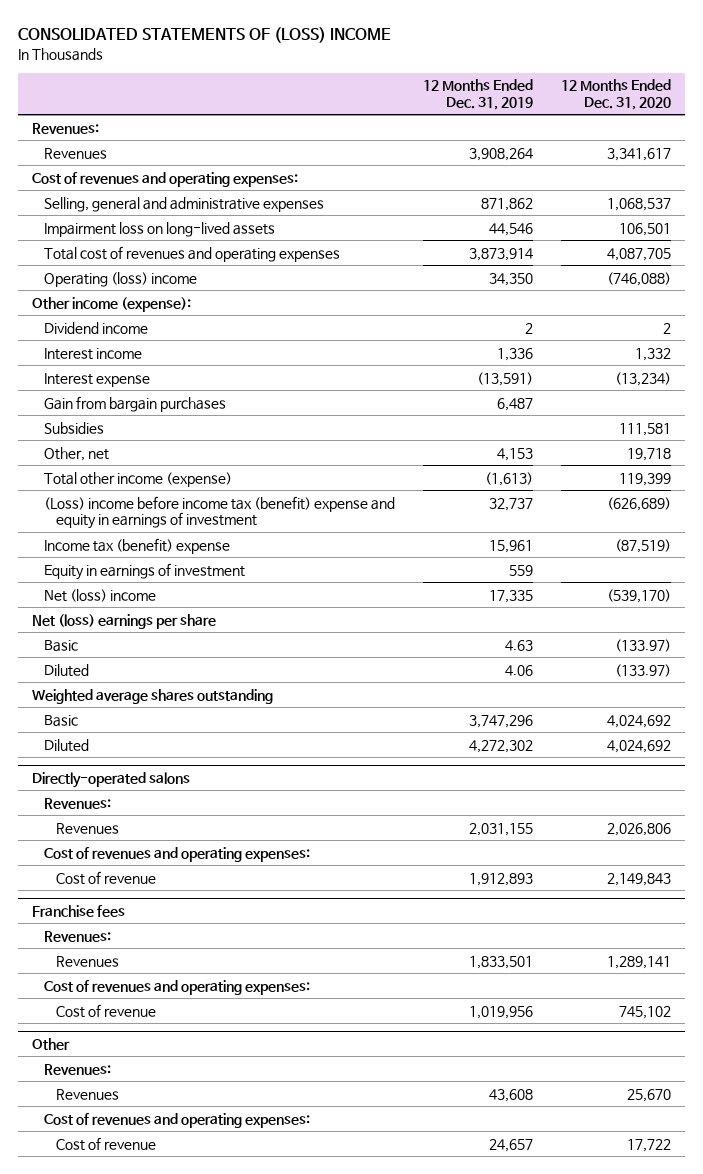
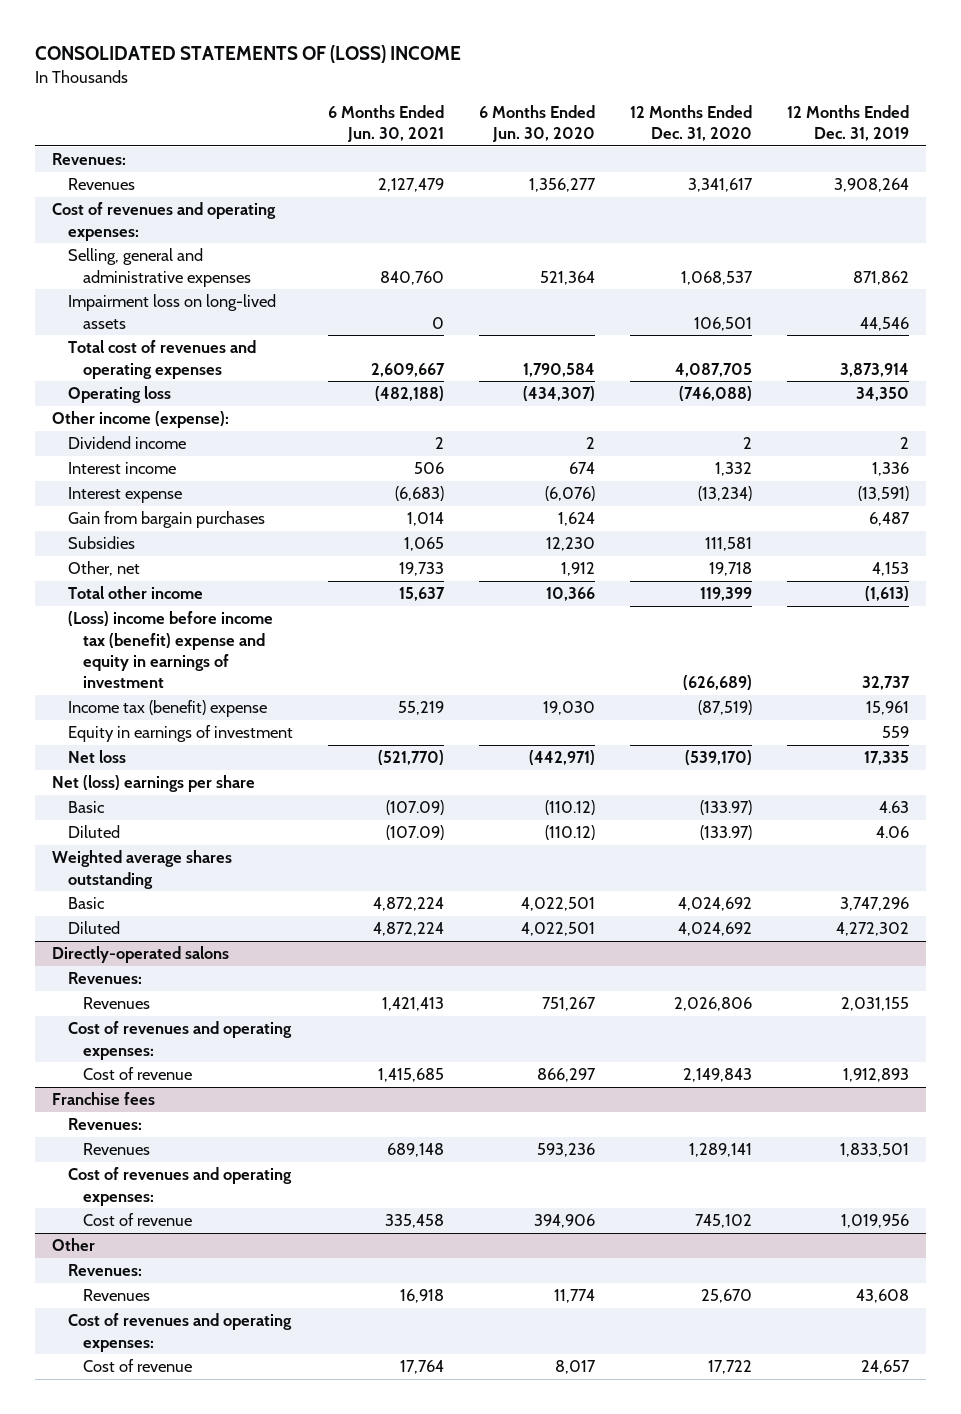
- | 12 Months Ended Dec. 31, 2019 | 12 Months Ended Dec. 31, 2020
+ | 6 Months Ended Jun. 30, 2021 | 6 Months Ended Jun. 30, 2020 | 12 Months Ended Dec. 31, 2020 | 12 Months Ended Dec. 31, 2019
- Operating (loss) income | 34,350 | (746,088)
+ Operating loss | (482,188) | (434,307) | (746,088) | 34,350
- Total other income (expense) | (1,613) | 119,399
+ Total other income | 15,637 | 10,366 | 119,399 | (1,613)
- Net (loss) income | 17,335 | (539,170)
+ Net loss | (521,770) | (442,971) | (539,170) | 17,335

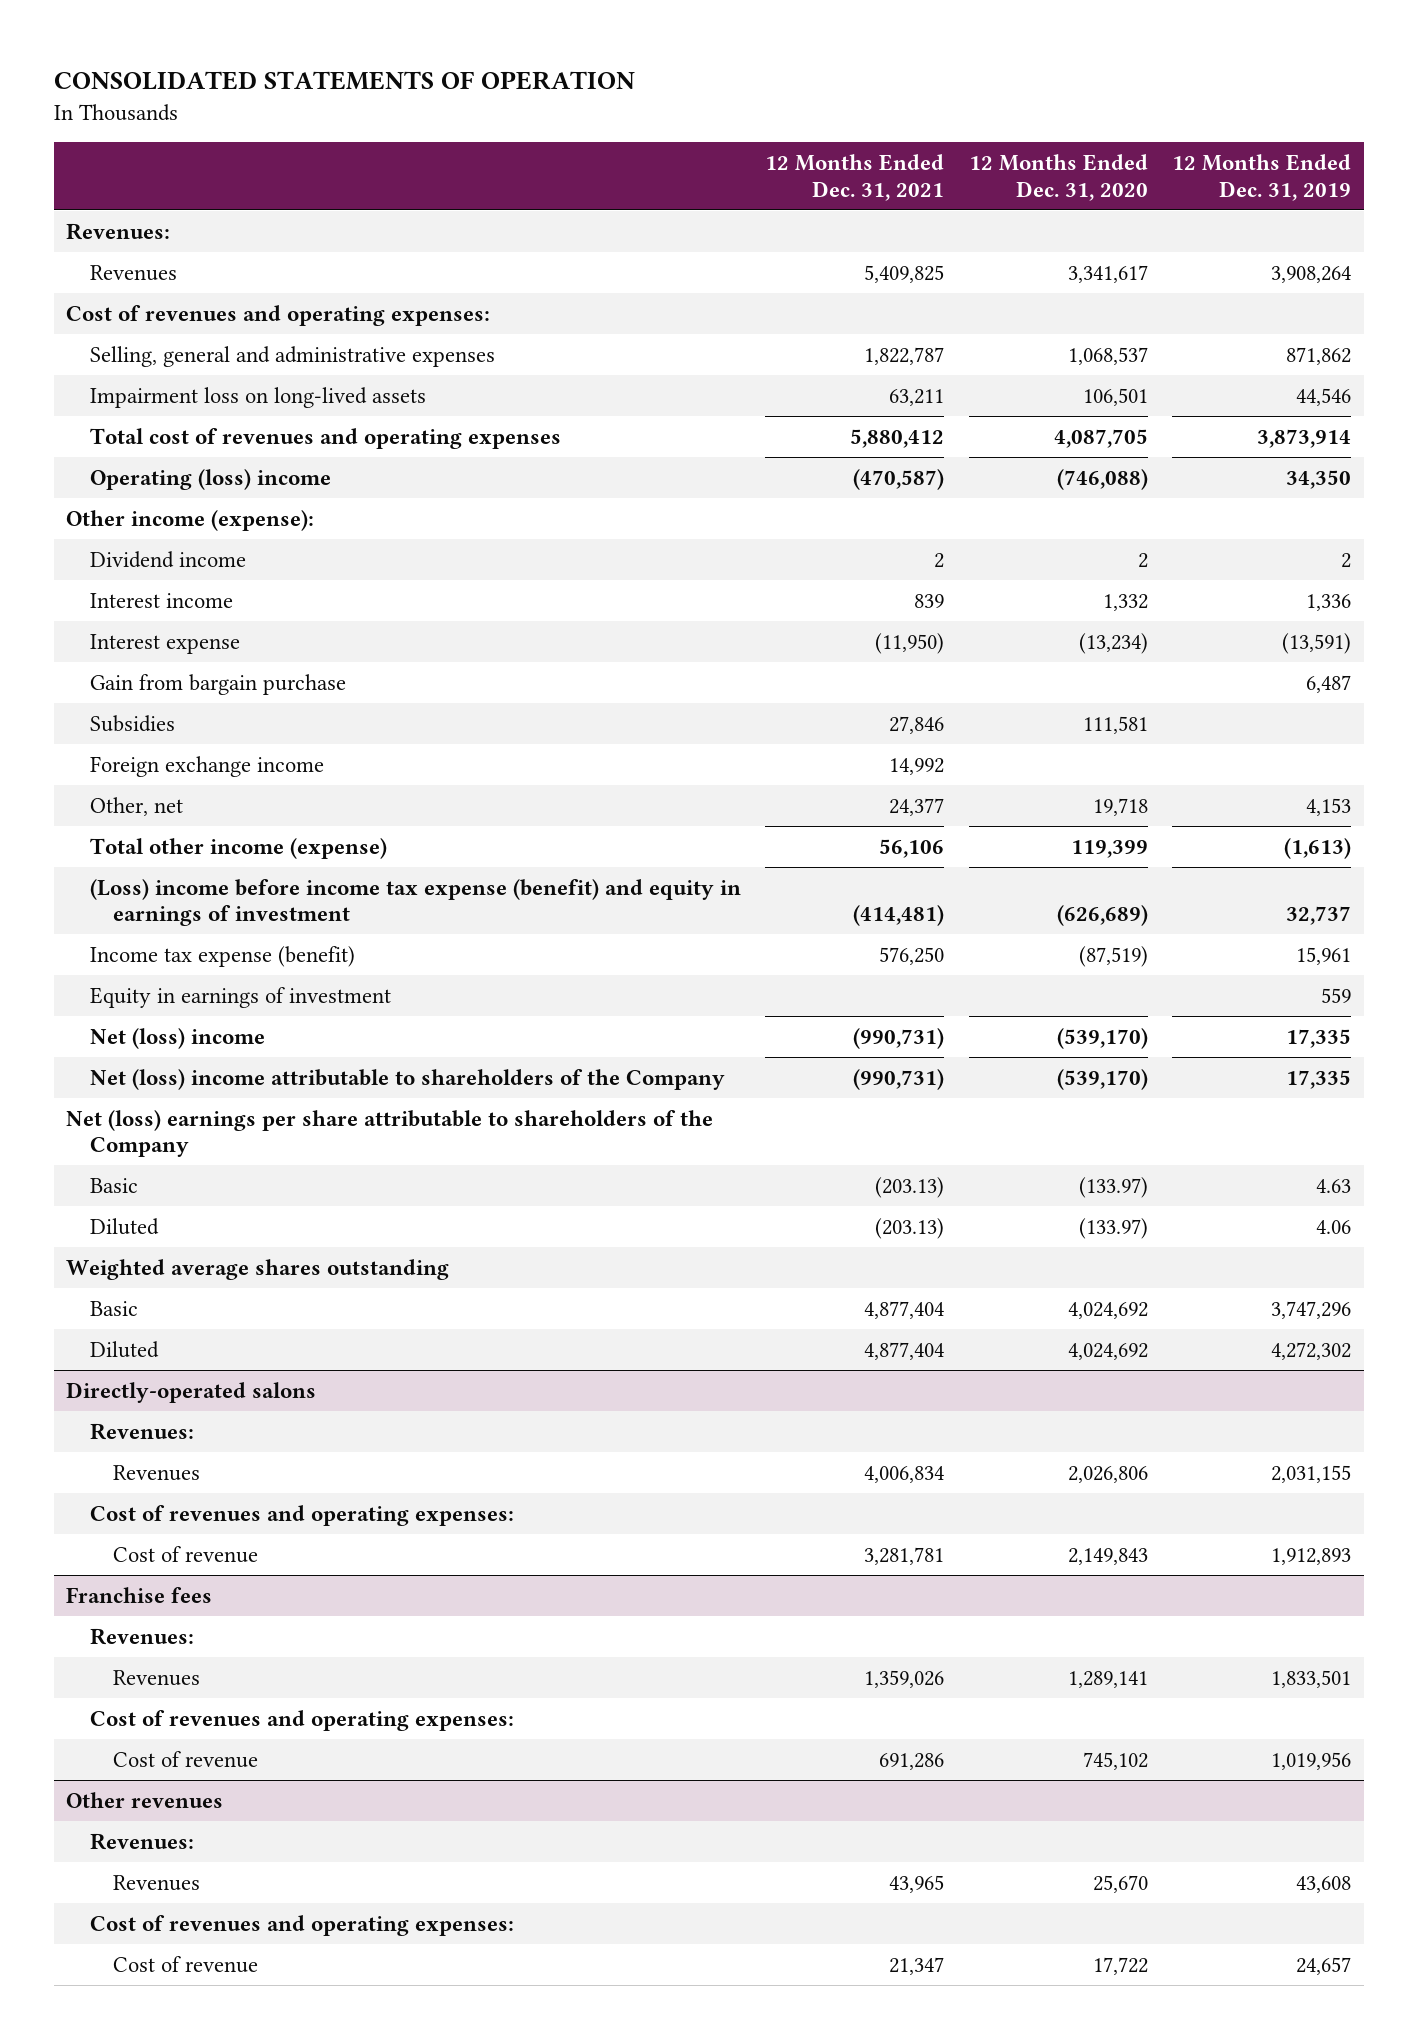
- CONSOLIDATED STATEMENTS OF (LOSS) INCOME
+ CONSOLIDATED STATEMENTS OF OPERATION
- | 6 Months Ended Jun. 30, 2021 | 6 Months Ended Jun. 30, 2020 | 12 Months Ended Dec. 31, 2020 | 12 Months Ended Dec. 31, 2019
+ | 12 Months Ended Dec. 31, 2021 | 12 Months Ended Dec. 31, 2020 | 12 Months Ended Dec. 31, 2019
- Operating loss | (482,188) | (434,307) | (746,088) | 34,350
+ Operating (loss) income | (470,587) | (746,088) | 34,350
- Gain from bargain purchases | 1,014 | 1,624 | | 6,487
+ Gain from bargain purchase | | | 6,487
+ Foreign exchange income | 14,992 | |
- Total other income | 15,637 | 10,366 | 119,399 | (1,613)
- (Loss) income before income tax (benefit) expense and equity in earnings of investment | | | (626,689) | 32,737
- Income tax (benefit) expense | 55,219 | 19,030 | (87,519) | 15,961
+ Total other income (expense) | 56,106 | 119,399 | (1,613)
+ (Loss) income before income tax expense (benefit) and equity in earnings of investment | (414,481) | (626,689) | 32,737
+ Income tax expense (benefit) | 576,250 | (87,519) | 15,961
- Net loss | (521,770) | (442,971) | (539,170) | 17,335
- Net (loss) earnings per share
+ Net (loss) income | (990,731) | (539,170) | 17,335
+ Net (loss) income attributable to shareholders of the Company | (990,731) | (539,170) | 17,335
+ Net (loss) earnings per share attributable to shareholders of the Company
- Other
+ Other revenues

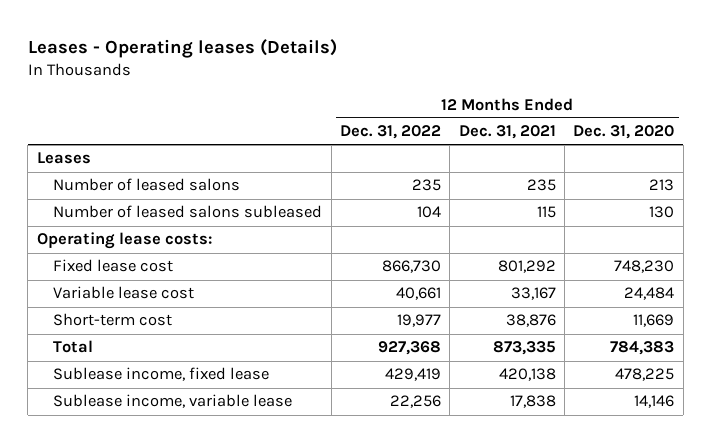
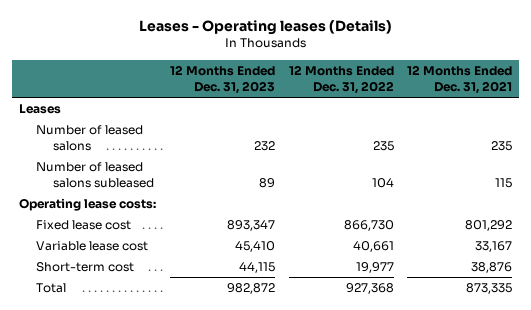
- | 12 Months Ended Dec. 31, 2022 | 12 Months Ended Dec. 31, 2021 | 12 Months Ended Dec. 31, 2020
+ | 12 Months Ended Dec. 31, 2023 | 12 Months Ended Dec. 31, 2022 | 12 Months Ended Dec. 31, 2021
- Sublease income, fixed lease | 429,419 | 420,138 | 478,225
- Sublease income, variable lease | 22,256 | 17,838 | 14,146

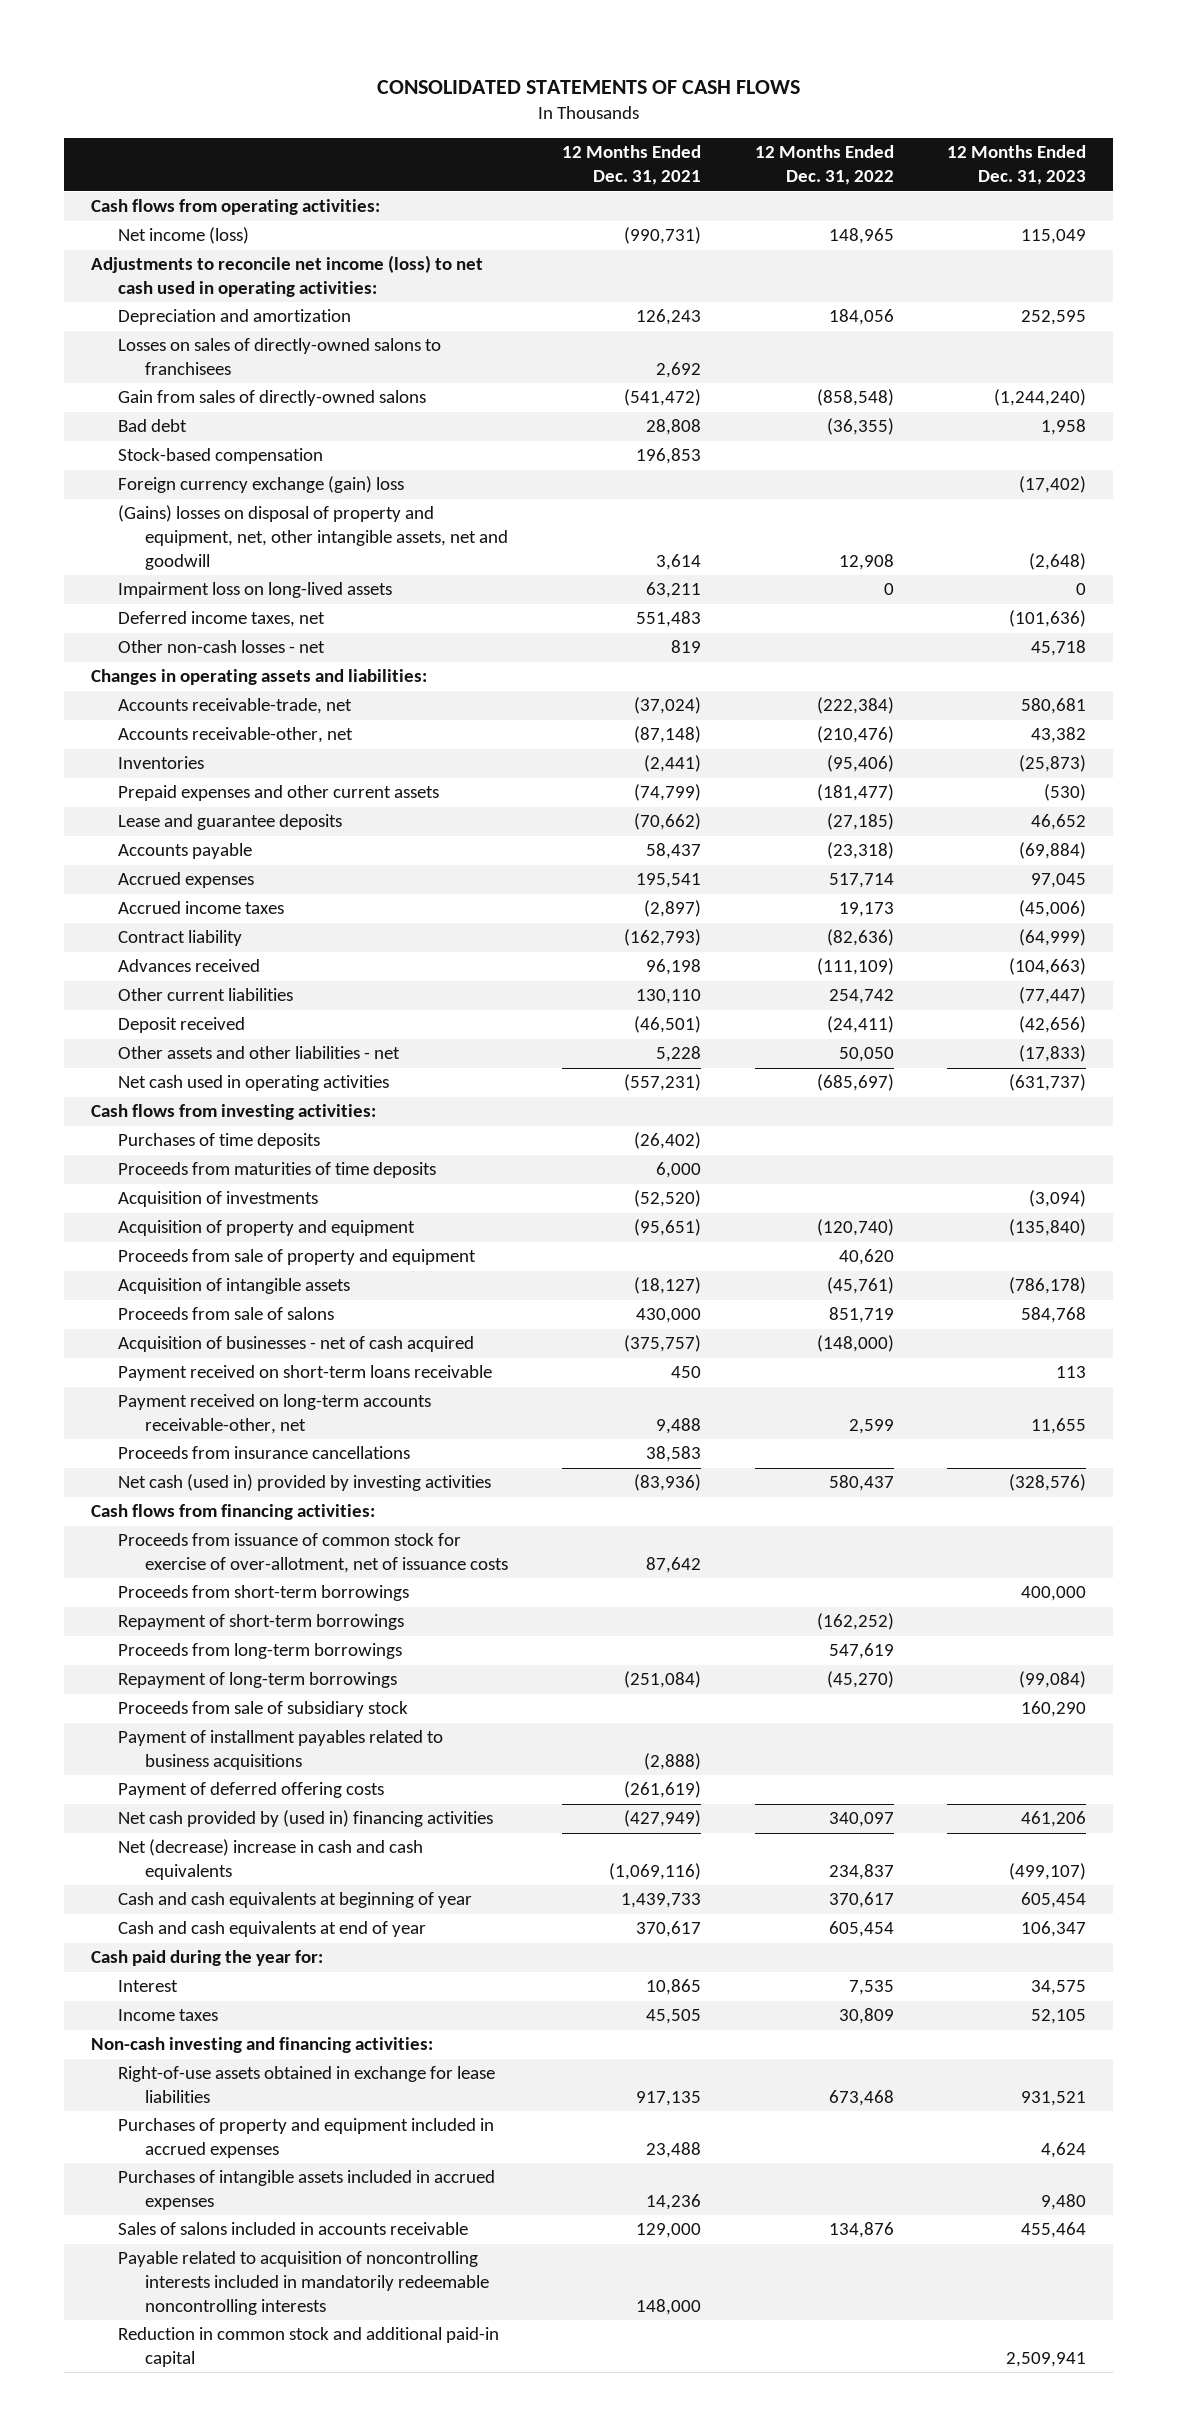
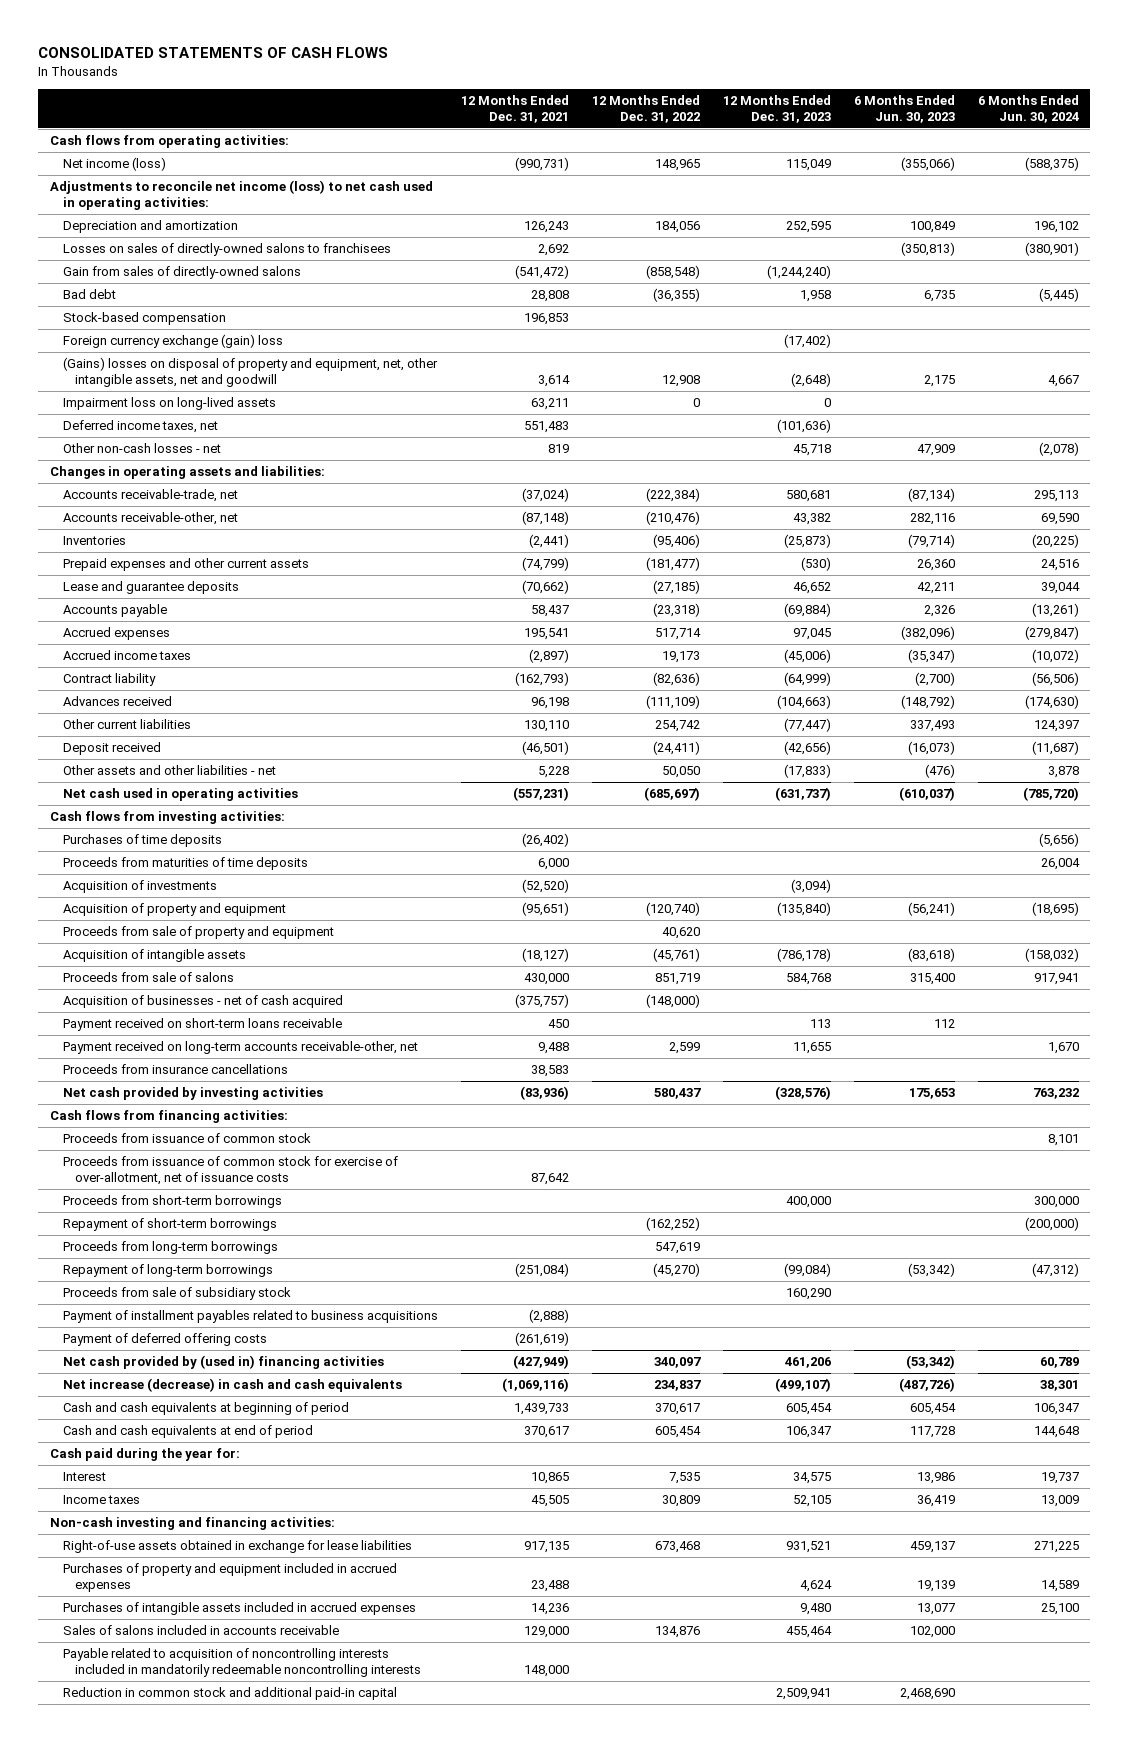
- | 12 Months Ended Dec. 31, 2021 | 12 Months Ended Dec. 31, 2022 | 12 Months Ended Dec. 31, 2023
+ | 12 Months Ended Dec. 31, 2021 | 12 Months Ended Dec. 31, 2022 | 12 Months Ended Dec. 31, 2023 | 6 Months Ended Jun. 30, 2023 | 6 Months Ended Jun. 30, 2024
- Net cash (used in) provided by investing activities | (83,936) | 580,437 | (328,576)
+ Net cash provided by investing activities | (83,936) | 580,437 | (328,576) | 175,653 | 763,232
+ Proceeds from issuance of common stock | | | | | 8,101
- Net (decrease) increase in cash and cash equivalents | (1,069,116) | 234,837 | (499,107)
- Cash and cash equivalents at beginning of year | 1,439,733 | 370,617 | 605,454
- Cash and cash equivalents at end of year | 370,617 | 605,454 | 106,347
+ Net increase (decrease) in cash and cash equivalents | (1,069,116) | 234,837 | (499,107) | (487,726) | 38,301
+ Cash and cash equivalents at beginning of period | 1,439,733 | 370,617 | 605,454 | 605,454 | 106,347
+ Cash and cash equivalents at end of period | 370,617 | 605,454 | 106,347 | 117,728 | 144,648

